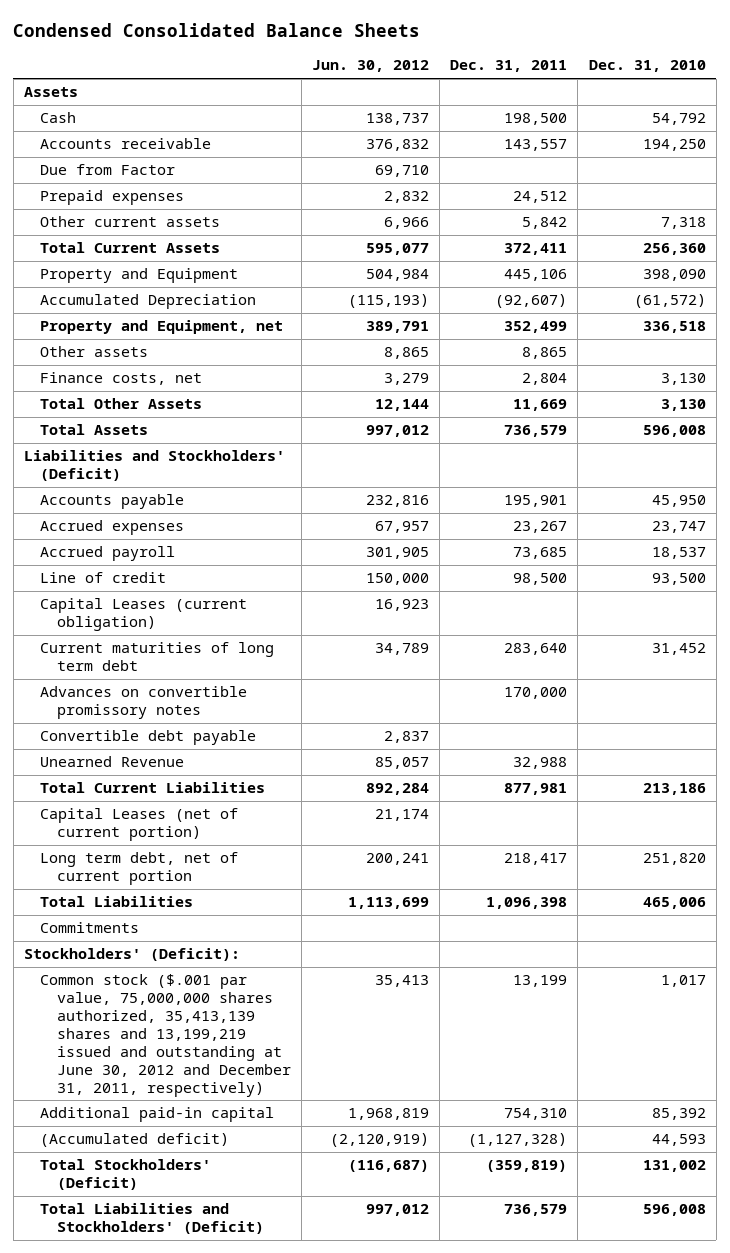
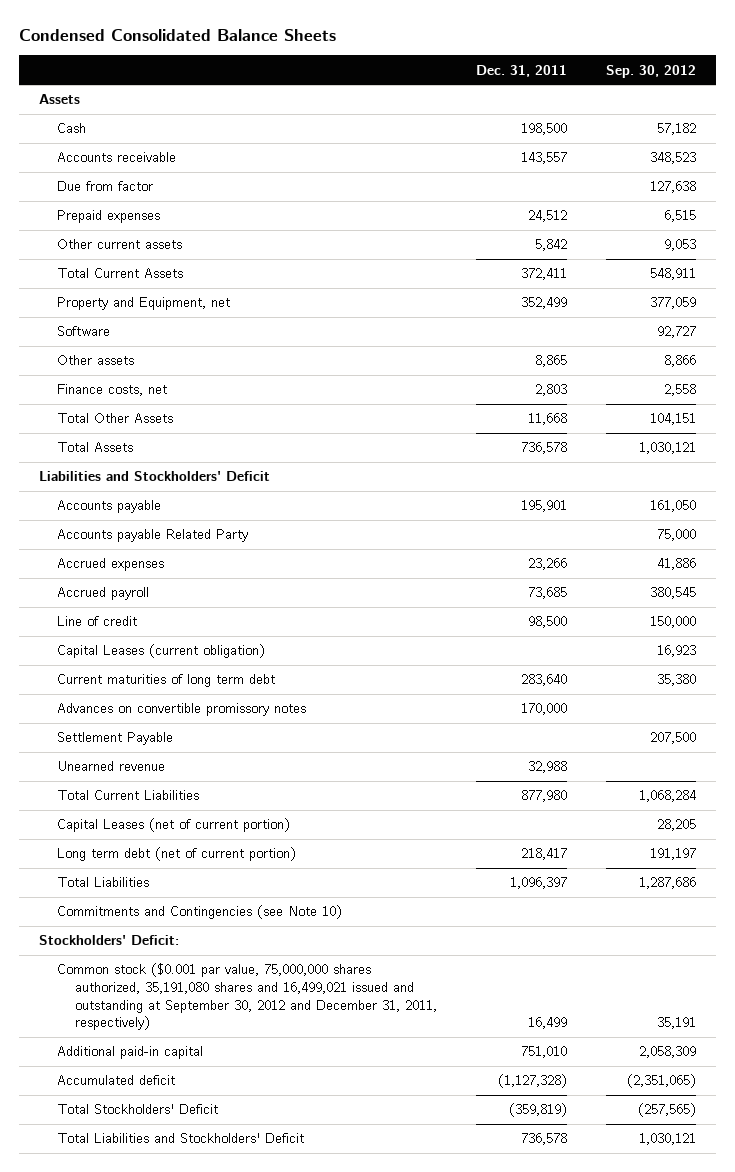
- | Jun. 30, 2012 | Dec. 31, 2011 | Dec. 31, 2010
+ | Dec. 31, 2011 | Sep. 30, 2012
- Due from Factor | 69,710 | |
+ Due from factor | | 127,638
- Property and Equipment | 504,984 | 445,106 | 398,090
- Accumulated Depreciation | (115,193) | (92,607) | (61,572)
+ Software | | 92,727
- Finance costs, net | 3,279 | 2,804 | 3,130
- Total Other Assets | 12,144 | 11,669 | 3,130
- Total Assets | 997,012 | 736,579 | 596,008
- Liabilities and Stockholders' (Deficit)
+ Finance costs, net | 2,803 | 2,558
+ Total Other Assets | 11,668 | 104,151
+ Total Assets | 736,578 | 1,030,121
+ Liabilities and Stockholders' Deficit
- Accrued expenses | 67,957 | 23,267 | 23,747
+ Accounts payable Related Party | | 75,000
+ Accrued expenses | 23,266 | 41,886
- Convertible debt payable | 2,837 | |
- Unearned Revenue | 85,057 | 32,988 |
- Total Current Liabilities | 892,284 | 877,981 | 213,186
+ Settlement Payable | | 207,500
+ Unearned revenue | 32,988 |
+ Total Current Liabilities | 877,980 | 1,068,284
- Long term debt, net of current portion | 200,241 | 218,417 | 251,820
- Total Liabilities | 1,113,699 | 1,096,398 | 465,006
- Commitments
- Stockholders' (Deficit):
- Common stock ($.001 par value, 75,000,000 shares authorized, 35,413,139 shares and 13,199,219 issued and outstanding at June 30, 2012 and December 31, 2011, respectively) | 35,413 | 13,199 | 1,017
- Additional paid-in capital | 1,968,819 | 754,310 | 85,392
- (Accumulated deficit) | (2,120,919) | (1,127,328) | 44,593
- Total Stockholders' (Deficit) | (116,687) | (359,819) | 131,002
- Total Liabilities and Stockholders' (Deficit) | 997,012 | 736,579 | 596,008
+ Long term debt (net of current portion) | 218,417 | 191,197
+ Total Liabilities | 1,096,397 | 1,287,686
+ Commitments and Contingencies (see Note 10)
+ Stockholders' Deficit:
+ Common stock ($0.001 par value, 75,000,000 shares authorized, 35,191,080 shares and 16,499,021 issued and outstanding at September 30, 2012 and December 31, 2011, respectively) | 16,499 | 35,191
+ Additional paid-in capital | 751,010 | 2,058,309
+ Accumulated deficit | (1,127,328) | (2,351,065)
+ Total Stockholders' Deficit | (359,819) | (257,565)
+ Total Liabilities and Stockholders' Deficit | 736,578 | 1,030,121

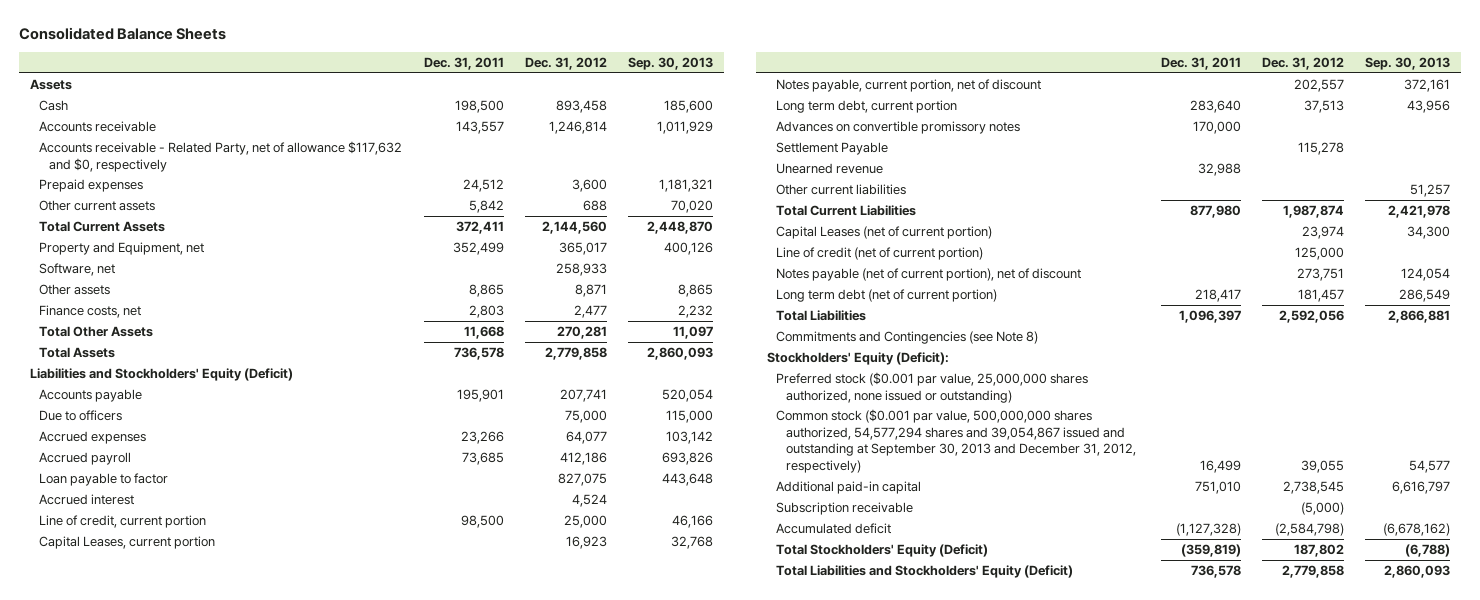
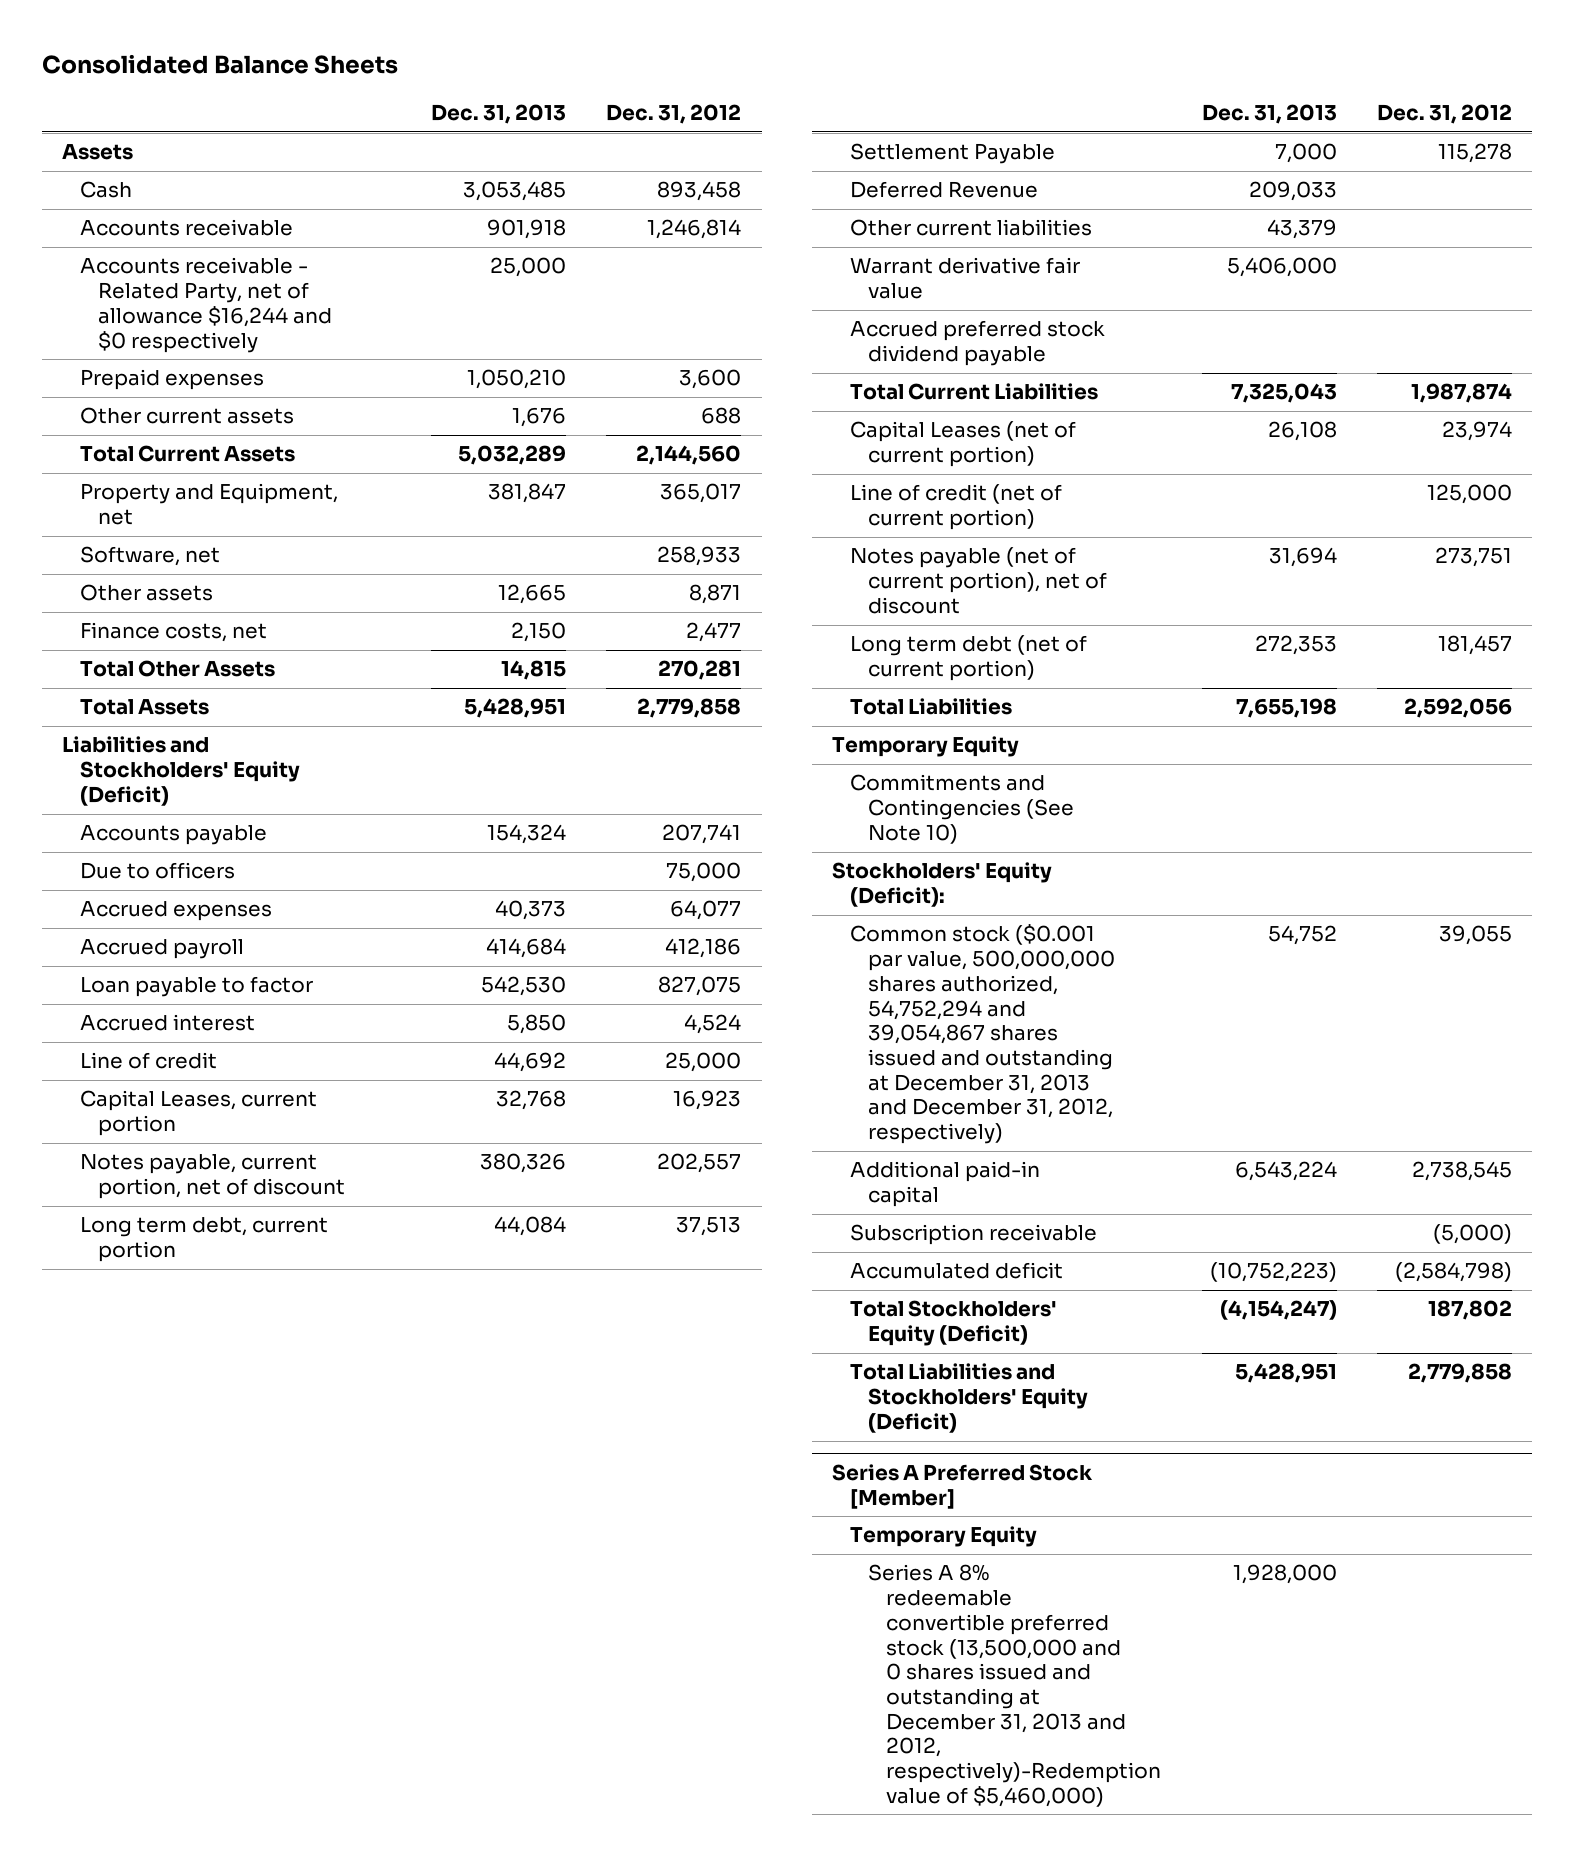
- | Dec. 31, 2011 | Dec. 31, 2012 | Sep. 30, 2013
+ | Dec. 31, 2013 | Dec. 31, 2012
- Accounts receivable - Related Party, net of allowance $117,632 and $0, respectively
+ Accounts receivable - Related Party, net of allowance $16,244 and $0 respectively | 25,000 |
- Line of credit, current portion | 98,500 | 25,000 | 46,166
+ Line of credit | 44,692 | 25,000
- Advances on convertible promissory notes | 170,000 | |
- Unearned revenue | 32,988 | |
+ Deferred Revenue | 209,033 |
+ Warrant derivative fair value | 5,406,000 |
+ Accrued preferred stock dividend payable
- Commitments and Contingencies (see Note 8)
+ Temporary Equity
+ Commitments and Contingencies (See Note 10)
- Preferred stock ($0.001 par value, 25,000,000 shares authorized, none issued or outstanding)
- Common stock ($0.001 par value, 500,000,000 shares authorized, 54,577,294 shares and 39,054,867 issued and outstanding at September 30, 2013 and December 31, 2012, respectively) | 16,499 | 39,055 | 54,577
+ Common stock ($0.001 par value, 500,000,000 shares authorized, 54,752,294 and 39,054,867 shares issued and outstanding at December 31, 2013 and December 31, 2012, respectively) | 54,752 | 39,055
+ Series A Preferred Stock [Member]
+ Temporary Equity
+ Series A 8% redeemable convertible preferred stock (13,500,000 and 0 shares issued and outstanding at December 31, 2013 and 2012, respectively)-Redemption value of $5,460,000) | 1,928,000 |

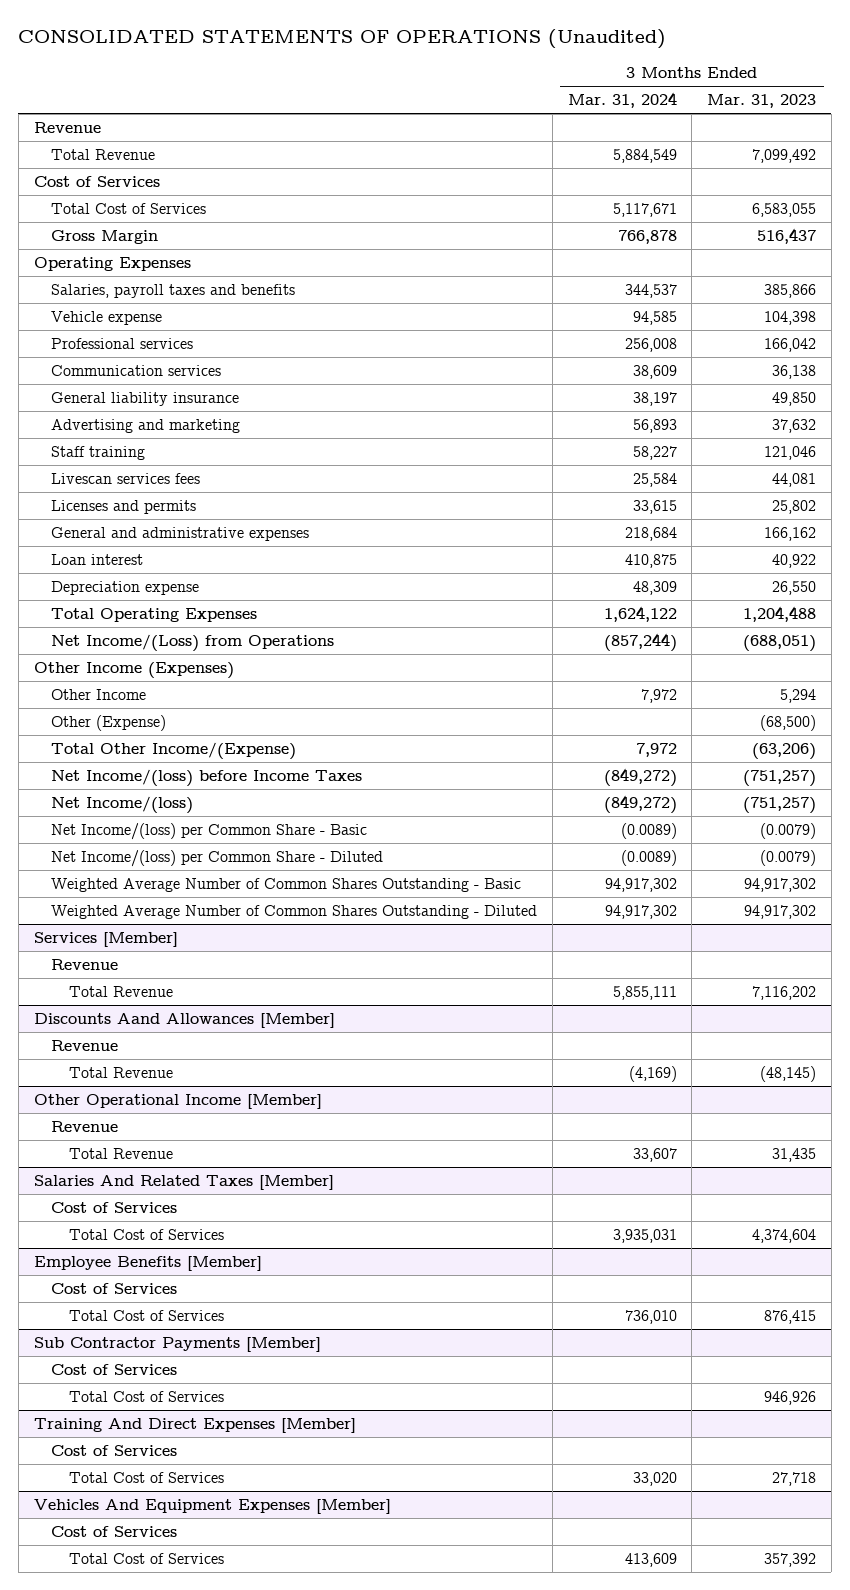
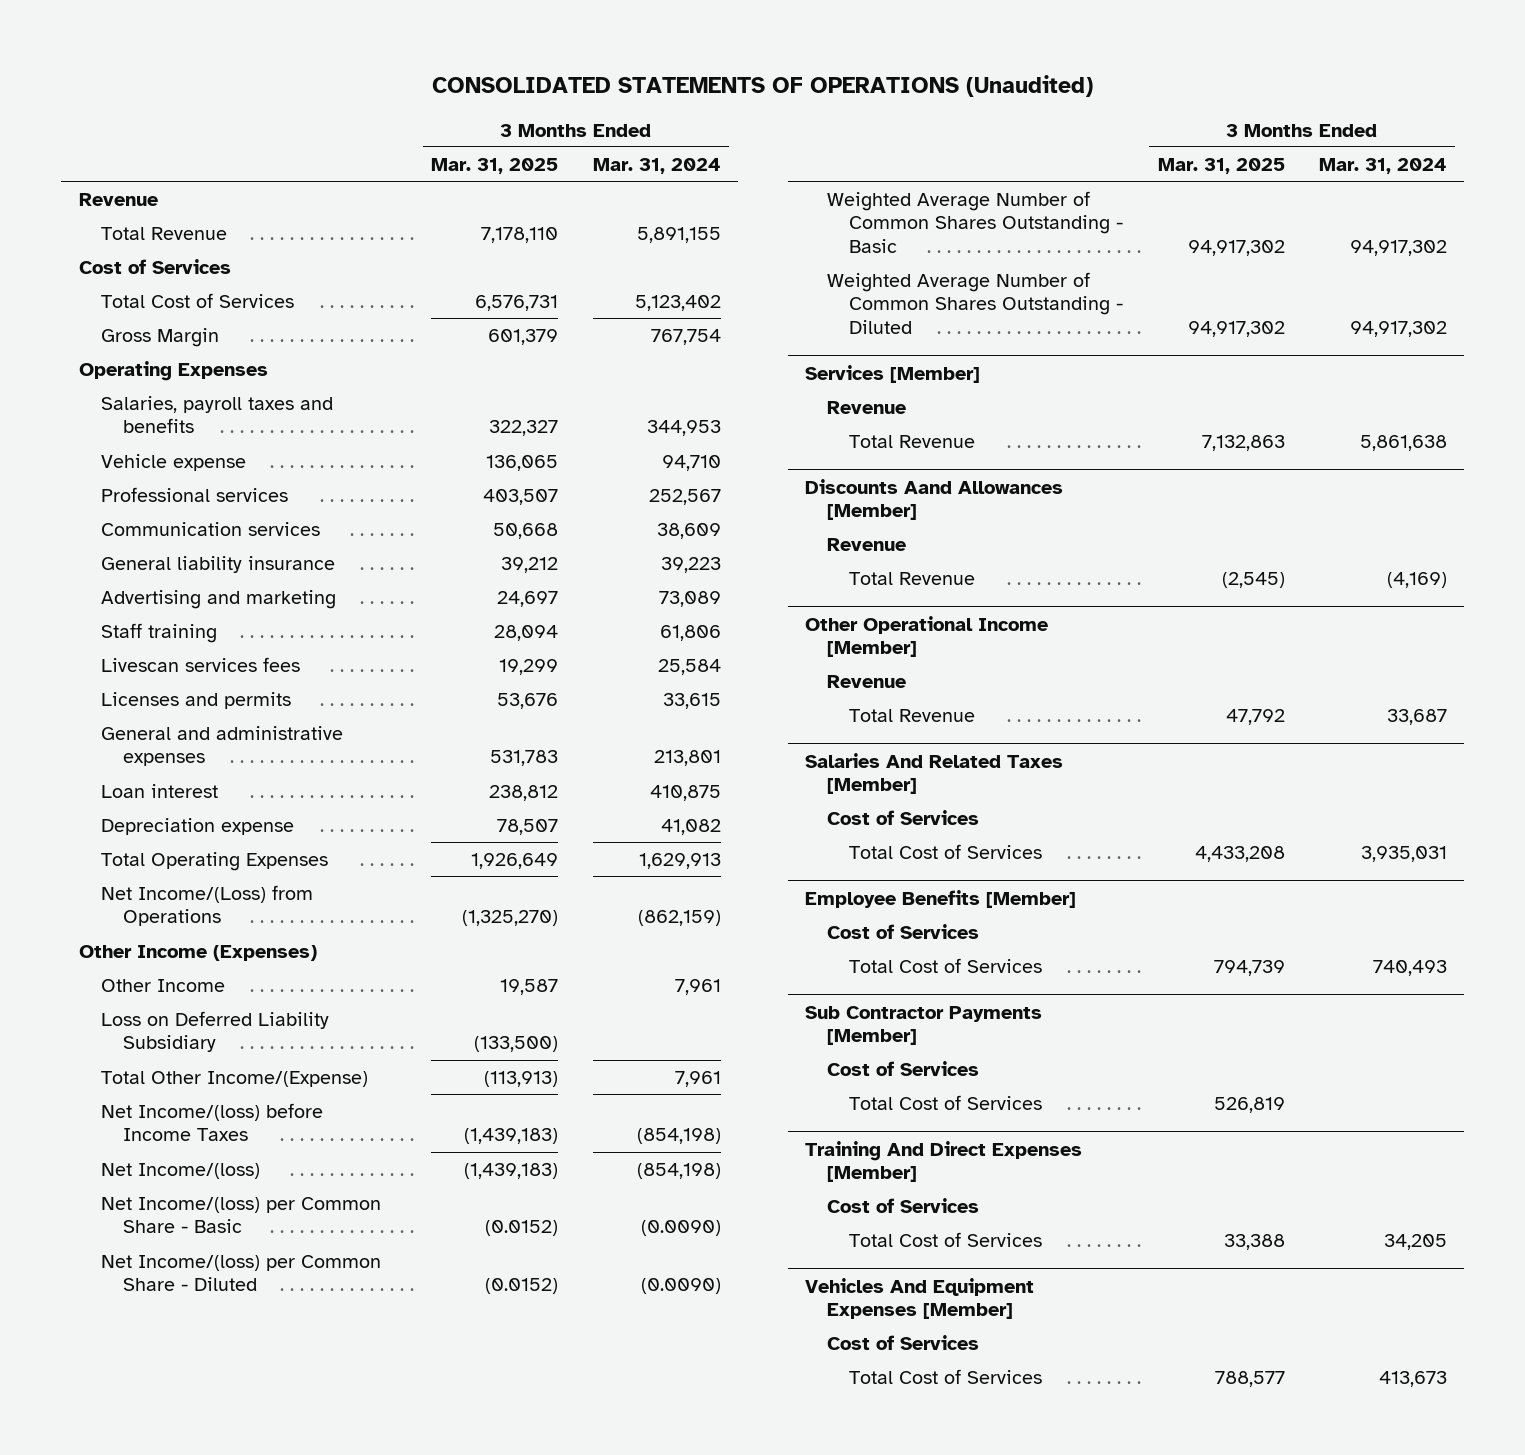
- | 3 Months Ended Mar. 31, 2024 | 3 Months Ended Mar. 31, 2023
+ | 3 Months Ended Mar. 31, 2025 | 3 Months Ended Mar. 31, 2024
- Total Revenue | 5,884,549 | 7,099,492
+ Total Revenue | 7,178,110 | 5,891,155
- Total Cost of Services | 5,117,671 | 6,583,055
- Gross Margin | 766,878 | 516,437
+ Total Cost of Services | 6,576,731 | 5,123,402
+ Gross Margin | 601,379 | 767,754
- Salaries, payroll taxes and benefits | 344,537 | 385,866
- Vehicle expense | 94,585 | 104,398
- Professional services | 256,008 | 166,042
+ Salaries, payroll taxes and benefits | 322,327 | 344,953
+ Vehicle expense | 136,065 | 94,710
+ Professional services | 403,507 | 252,567
- General liability insurance | 38,197 | 49,850
- Advertising and marketing | 56,893 | 37,632
- Staff training | 58,227 | 121,046
+ General liability insurance | 39,212 | 39,223
+ Advertising and marketing | 24,697 | 73,089
+ Staff training | 28,094 | 61,806
- General and administrative expenses | 218,684 | 166,162
+ General and administrative expenses | 531,783 | 213,801
- Depreciation expense | 48,309 | 26,550
- Total Operating Expenses | 1,624,122 | 1,204,488
- Net Income/(Loss) from Operations | (857,244) | (688,051)
+ Depreciation expense | 78,507 | 41,082
+ Total Operating Expenses | 1,926,649 | 1,629,913
+ Net Income/(Loss) from Operations | (1,325,270) | (862,159)
- Other Income | 7,972 | 5,294
- Other (Expense) | | (68,500)
- Total Other Income/(Expense) | 7,972 | (63,206)
- Net Income/(loss) before Income Taxes | (849,272) | (751,257)
- Net Income/(loss) | (849,272) | (751,257)
- Net Income/(loss) per Common Share - Basic | (0.0089) | (0.0079)
- Net Income/(loss) per Common Share - Diluted | (0.0089) | (0.0079)
+ Other Income | 19,587 | 7,961
+ Loss on Deferred Liability Subsidiary | (133,500) |
+ Total Other Income/(Expense) | (113,913) | 7,961
+ Net Income/(loss) before Income Taxes | (1,439,183) | (854,198)
+ Net Income/(loss) | (1,439,183) | (854,198)
+ Net Income/(loss) per Common Share - Basic | (0.0152) | (0.0090)
+ Net Income/(loss) per Common Share - Diluted | (0.0152) | (0.0090)
@ Services [Member]
- Total Revenue | 5,855,111 | 7,116,202
+ Total Revenue | 7,132,863 | 5,861,638
@ Other Operational Income [Member]
- Total Revenue | 33,607 | 31,435
+ Total Revenue | 47,792 | 33,687
@ Employee Benefits [Member]
- Total Cost of Services | 736,010 | 876,415
+ Total Cost of Services | 794,739 | 740,493
@ Training And Direct Expenses [Member]
- Total Cost of Services | 33,020 | 27,718
+ Total Cost of Services | 33,388 | 34,205
@ Vehicles And Equipment Expenses [Member]
- Total Cost of Services | 413,609 | 357,392
+ Total Cost of Services | 788,577 | 413,673

